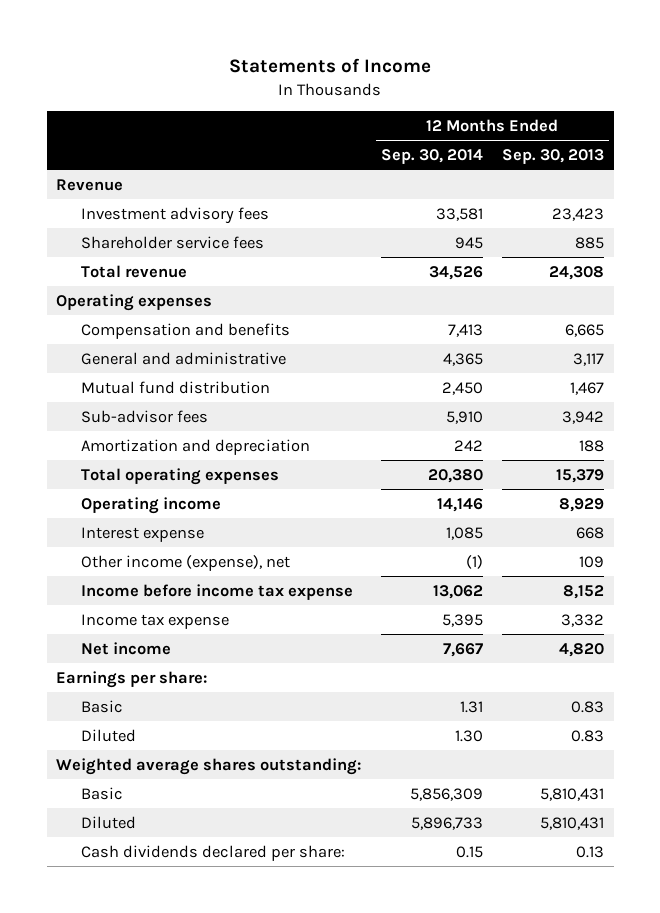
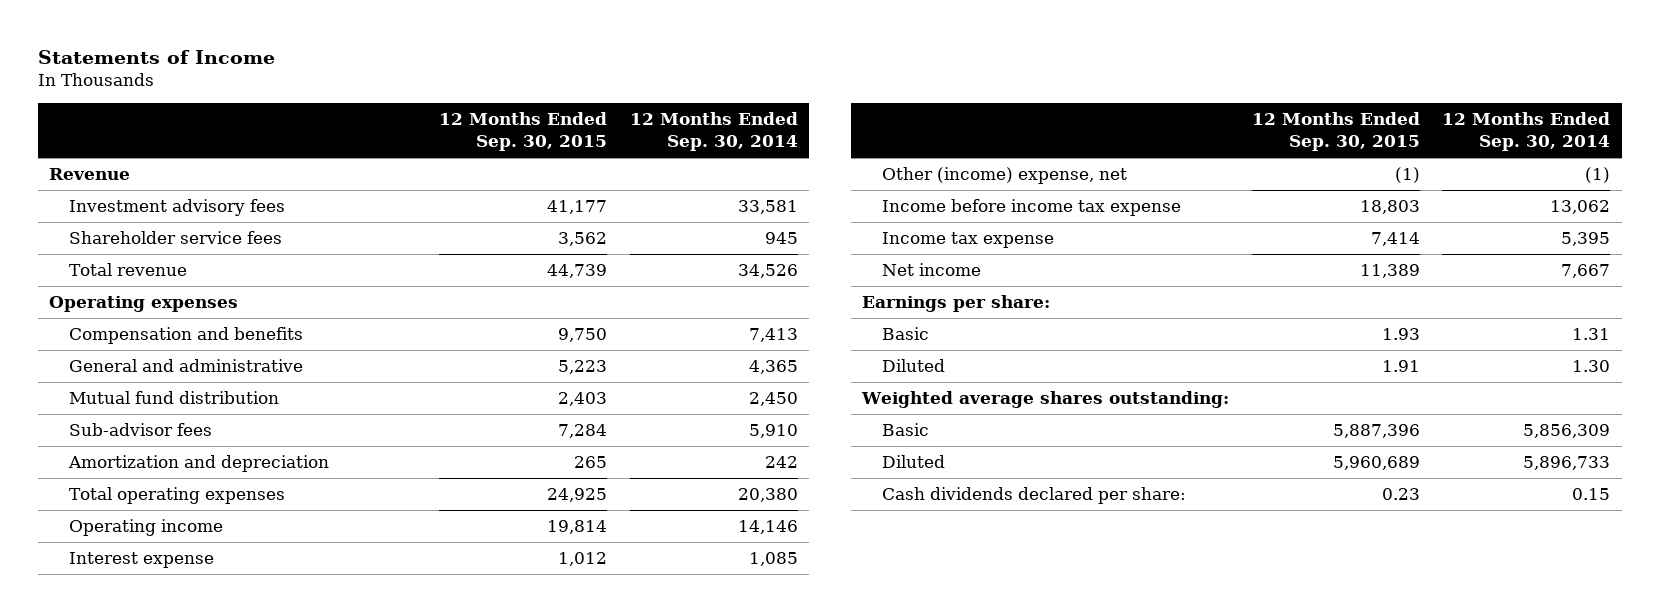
- | 12 Months Ended Sep. 30, 2014 | 12 Months Ended Sep. 30, 2013
+ | 12 Months Ended Sep. 30, 2015 | 12 Months Ended Sep. 30, 2014
- Other income (expense), net | (1) | 109
+ Other (income) expense, net | (1) | (1)

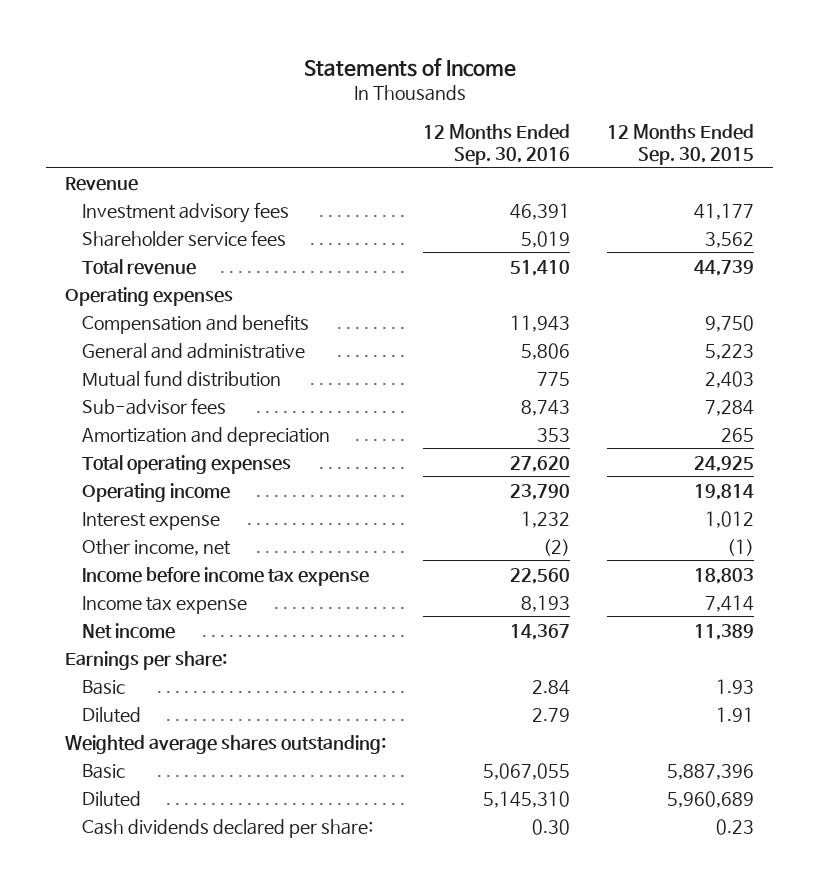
- | 12 Months Ended Sep. 30, 2015 | 12 Months Ended Sep. 30, 2014
+ | 12 Months Ended Sep. 30, 2016 | 12 Months Ended Sep. 30, 2015
- Other (income) expense, net | (1) | (1)
+ Other income, net | (2) | (1)

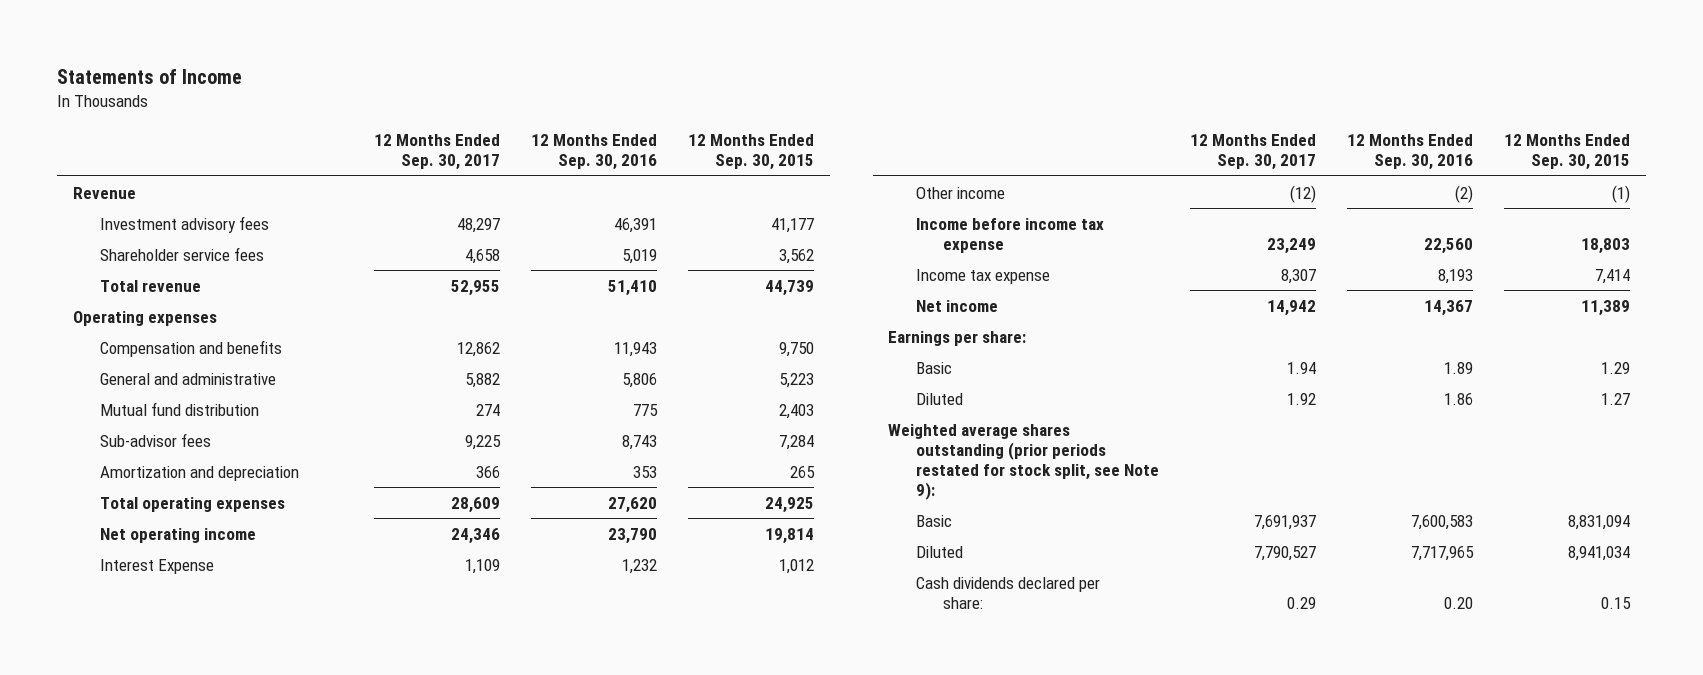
- | 12 Months Ended Sep. 30, 2016 | 12 Months Ended Sep. 30, 2015
+ | 12 Months Ended Sep. 30, 2017 | 12 Months Ended Sep. 30, 2016 | 12 Months Ended Sep. 30, 2015
- Operating income | 23,790 | 19,814
- Interest expense | 1,232 | 1,012
- Other income, net | (2) | (1)
+ Net operating income | 24,346 | 23,790 | 19,814
+ Interest Expense | 1,109 | 1,232 | 1,012
+ Other income | (12) | (2) | (1)
- Basic | 2.84 | 1.93
- Diluted | 2.79 | 1.91
- Weighted average shares outstanding:
- Basic | 5,067,055 | 5,887,396
- Diluted | 5,145,310 | 5,960,689
- Cash dividends declared per share: | 0.30 | 0.23
+ Basic | 1.94 | 1.89 | 1.29
+ Diluted | 1.92 | 1.86 | 1.27
+ Weighted average shares outstanding (prior periods restated for stock split, see Note 9):
+ Basic | 7,691,937 | 7,600,583 | 8,831,094
+ Diluted | 7,790,527 | 7,717,965 | 8,941,034
+ Cash dividends declared per share: | 0.29 | 0.20 | 0.15

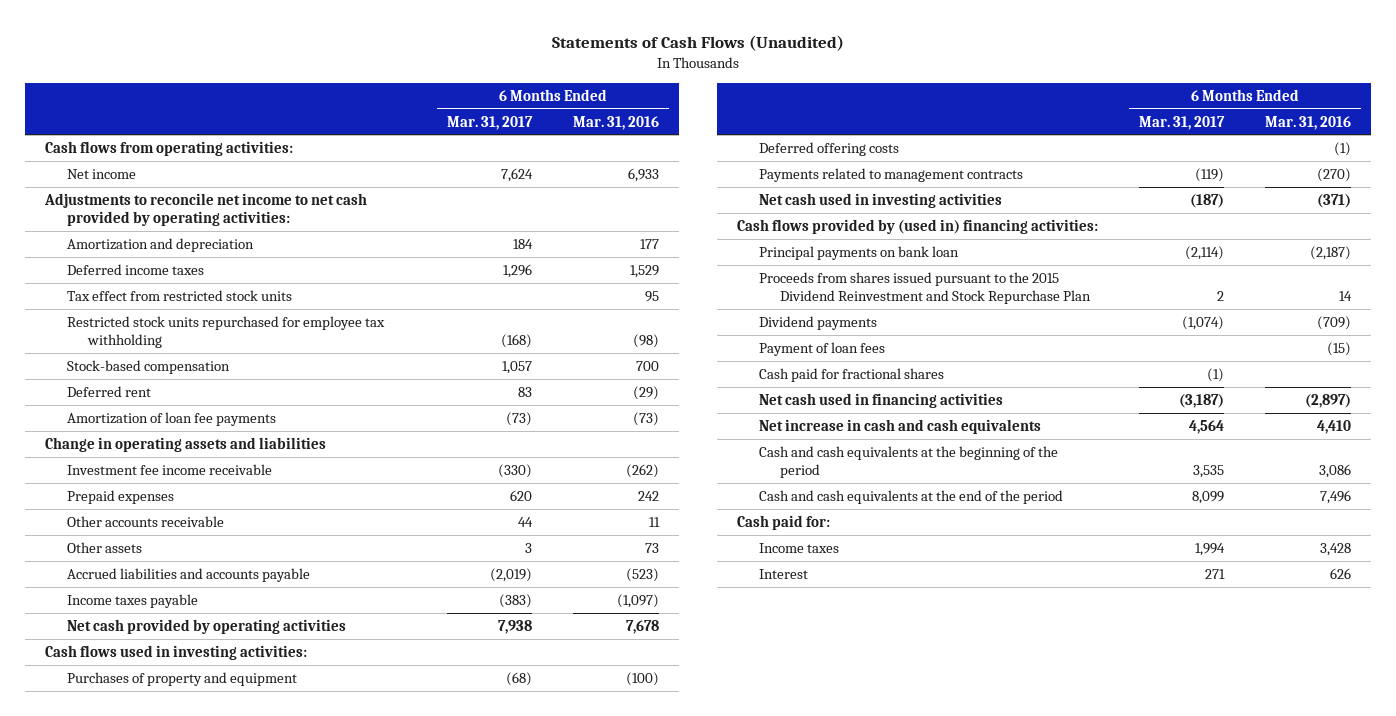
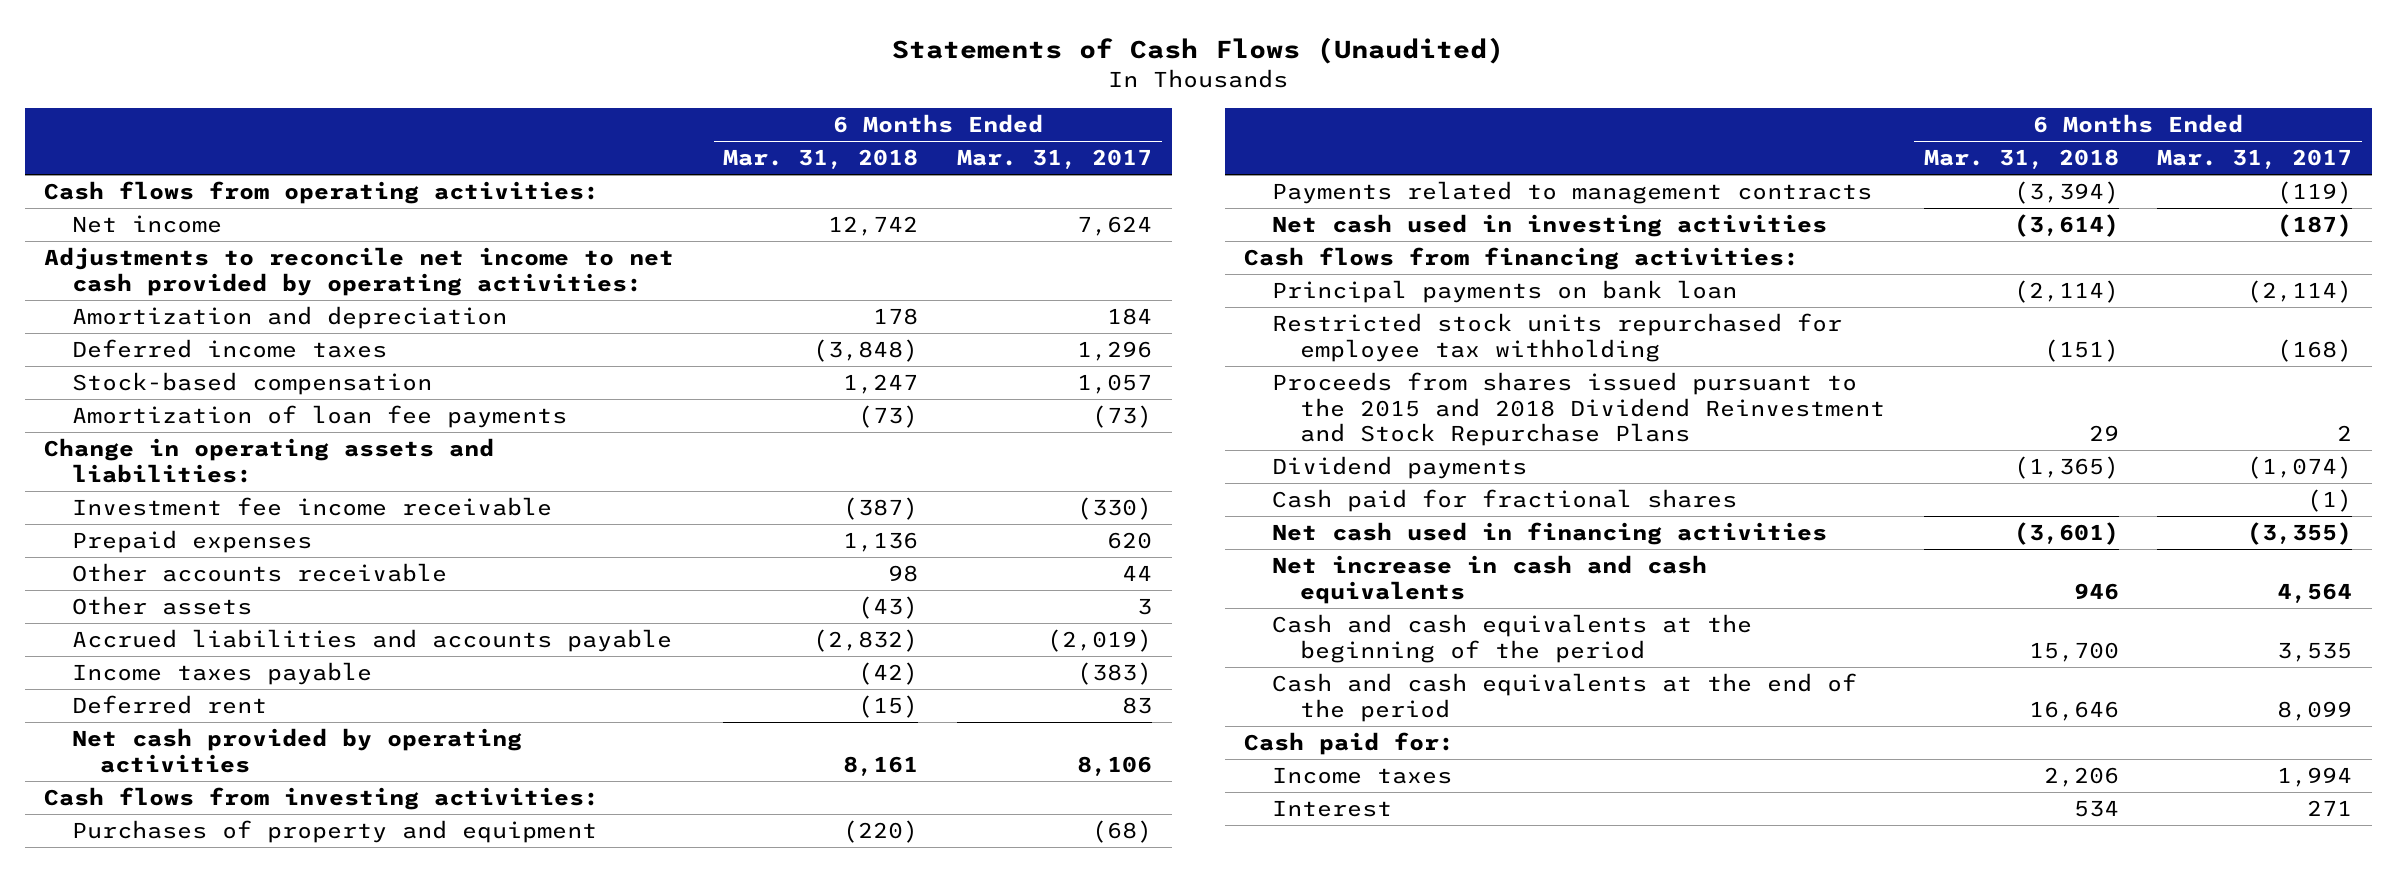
- | 6 Months Ended Mar. 31, 2017 | 6 Months Ended Mar. 31, 2016
+ | 6 Months Ended Mar. 31, 2018 | 6 Months Ended Mar. 31, 2017
- Tax effect from restricted stock units | | 95
- Change in operating assets and liabilities
+ Change in operating assets and liabilities:
- Net cash provided by operating activities | 7,938 | 7,678
- Cash flows used in investing activities:
moved down: Deferred rent | (15) | 83
+ Net cash provided by operating activities | 8,161 | 8,106
+ Cash flows from investing activities:
- Deferred offering costs | | (1)
- Cash flows provided by (used in) financing activities:
+ Cash flows from financing activities:
- Proceeds from shares issued pursuant to the 2015 Dividend Reinvestment and Stock Repurchase Plan | 2 | 14
moved down: Restricted stock units repurchased for employee tax withholding | (151) | (168)
+ Proceeds from shares issued pursuant to the 2015 and 2018 Dividend Reinvestment and Stock Repurchase Plans | 29 | 2
- Payment of loan fees | | (15)
- Net cash used in financing activities | (3,187) | (2,897)
+ Net cash used in financing activities | (3,601) | (3,355)

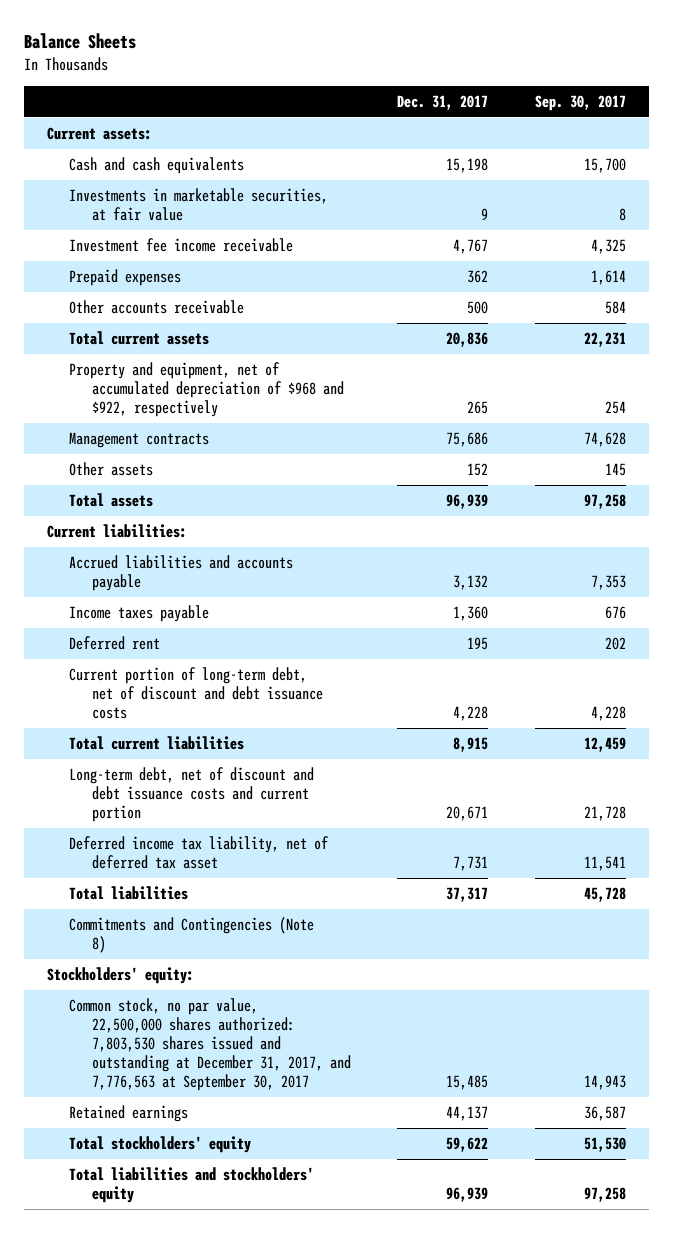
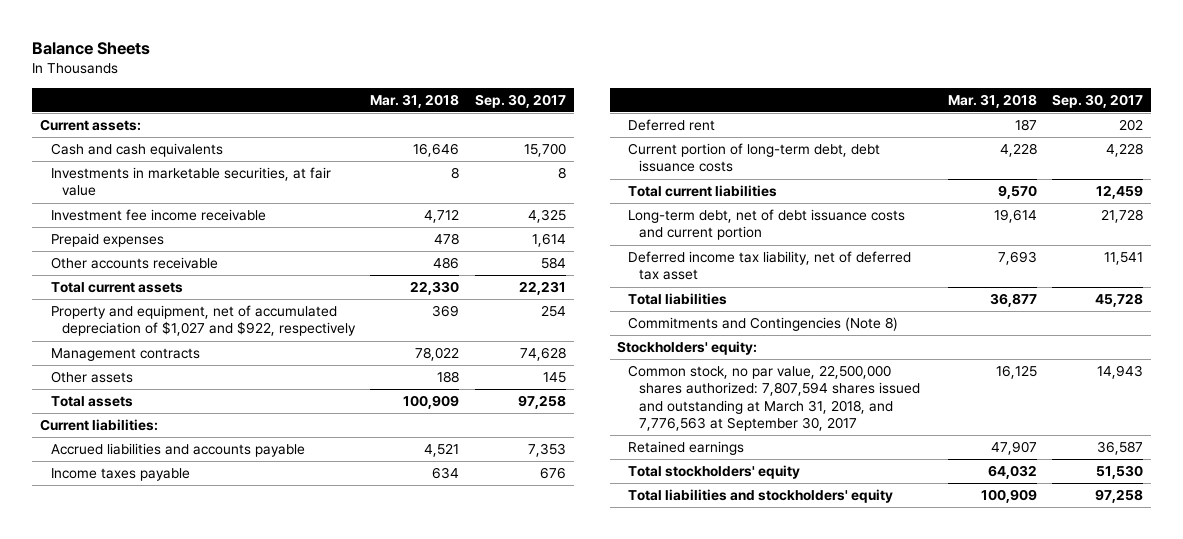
- | Dec. 31, 2017 | Sep. 30, 2017
+ | Mar. 31, 2018 | Sep. 30, 2017
- Property and equipment, net of accumulated depreciation of $968 and $922, respectively | 265 | 254
+ Property and equipment, net of accumulated depreciation of $1,027 and $922, respectively | 369 | 254
- Current portion of long-term debt, net of discount and debt issuance costs | 4,228 | 4,228
+ Current portion of long-term debt, debt issuance costs | 4,228 | 4,228
- Long-term debt, net of discount and debt issuance costs and current portion | 20,671 | 21,728
+ Long-term debt, net of debt issuance costs and current portion | 19,614 | 21,728
- Common stock, no par value, 22,500,000 shares authorized: 7,803,530 shares issued and outstanding at December 31, 2017, and 7,776,563 at September 30, 2017 | 15,485 | 14,943
+ Common stock, no par value, 22,500,000 shares authorized: 7,807,594 shares issued and outstanding at March 31, 2018, and 7,776,563 at September 30, 2017 | 16,125 | 14,943

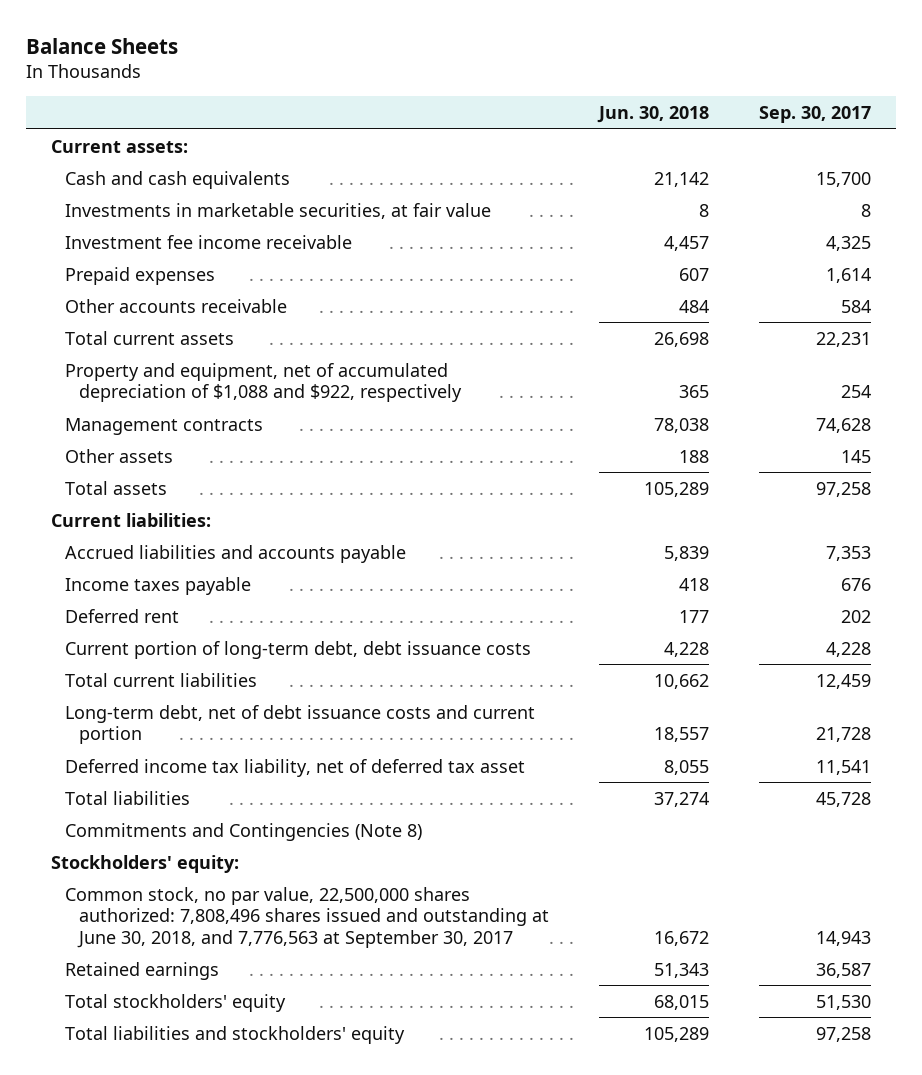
- | Mar. 31, 2018 | Sep. 30, 2017
+ | Jun. 30, 2018 | Sep. 30, 2017
- Property and equipment, net of accumulated depreciation of $1,027 and $922, respectively | 369 | 254
+ Property and equipment, net of accumulated depreciation of $1,088 and $922, respectively | 365 | 254
- Common stock, no par value, 22,500,000 shares authorized: 7,807,594 shares issued and outstanding at March 31, 2018, and 7,776,563 at September 30, 2017 | 16,125 | 14,943
+ Common stock, no par value, 22,500,000 shares authorized: 7,808,496 shares issued and outstanding at June 30, 2018, and 7,776,563 at September 30, 2017 | 16,672 | 14,943

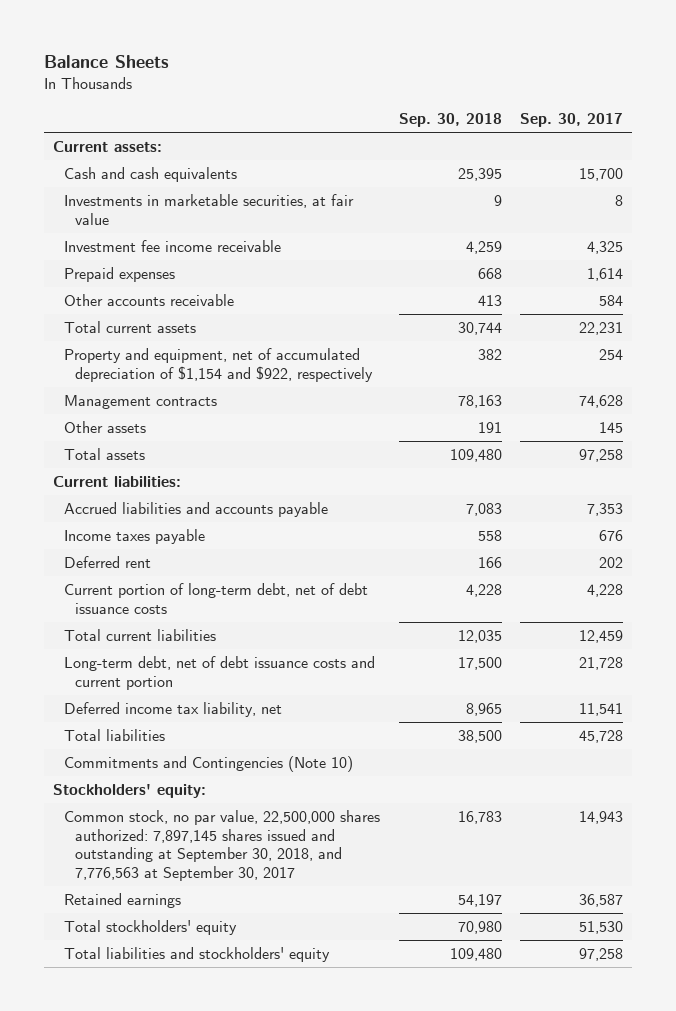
- | Jun. 30, 2018 | Sep. 30, 2017
+ | Sep. 30, 2018 | Sep. 30, 2017
- Property and equipment, net of accumulated depreciation of $1,088 and $922, respectively | 365 | 254
+ Property and equipment, net of accumulated depreciation of $1,154 and $922, respectively | 382 | 254
- Current portion of long-term debt, debt issuance costs | 4,228 | 4,228
+ Current portion of long-term debt, net of debt issuance costs | 4,228 | 4,228
- Deferred income tax liability, net of deferred tax asset | 8,055 | 11,541
+ Deferred income tax liability, net | 8,965 | 11,541
- Commitments and Contingencies (Note 8)
+ Commitments and Contingencies (Note 10)
- Common stock, no par value, 22,500,000 shares authorized: 7,808,496 shares issued and outstanding at June 30, 2018, and 7,776,563 at September 30, 2017 | 16,672 | 14,943
+ Common stock, no par value, 22,500,000 shares authorized: 7,897,145 shares issued and outstanding at September 30, 2018, and 7,776,563 at September 30, 2017 | 16,783 | 14,943

